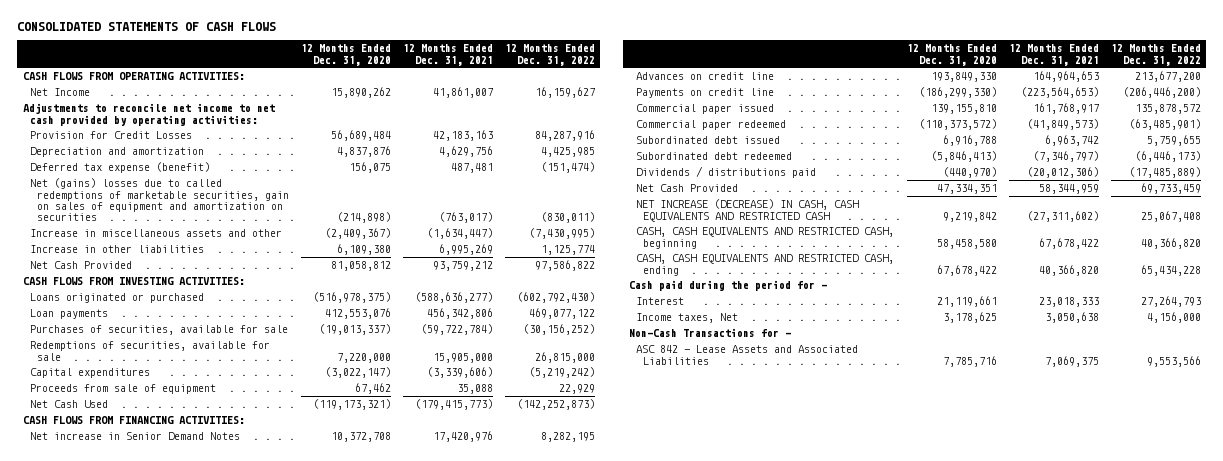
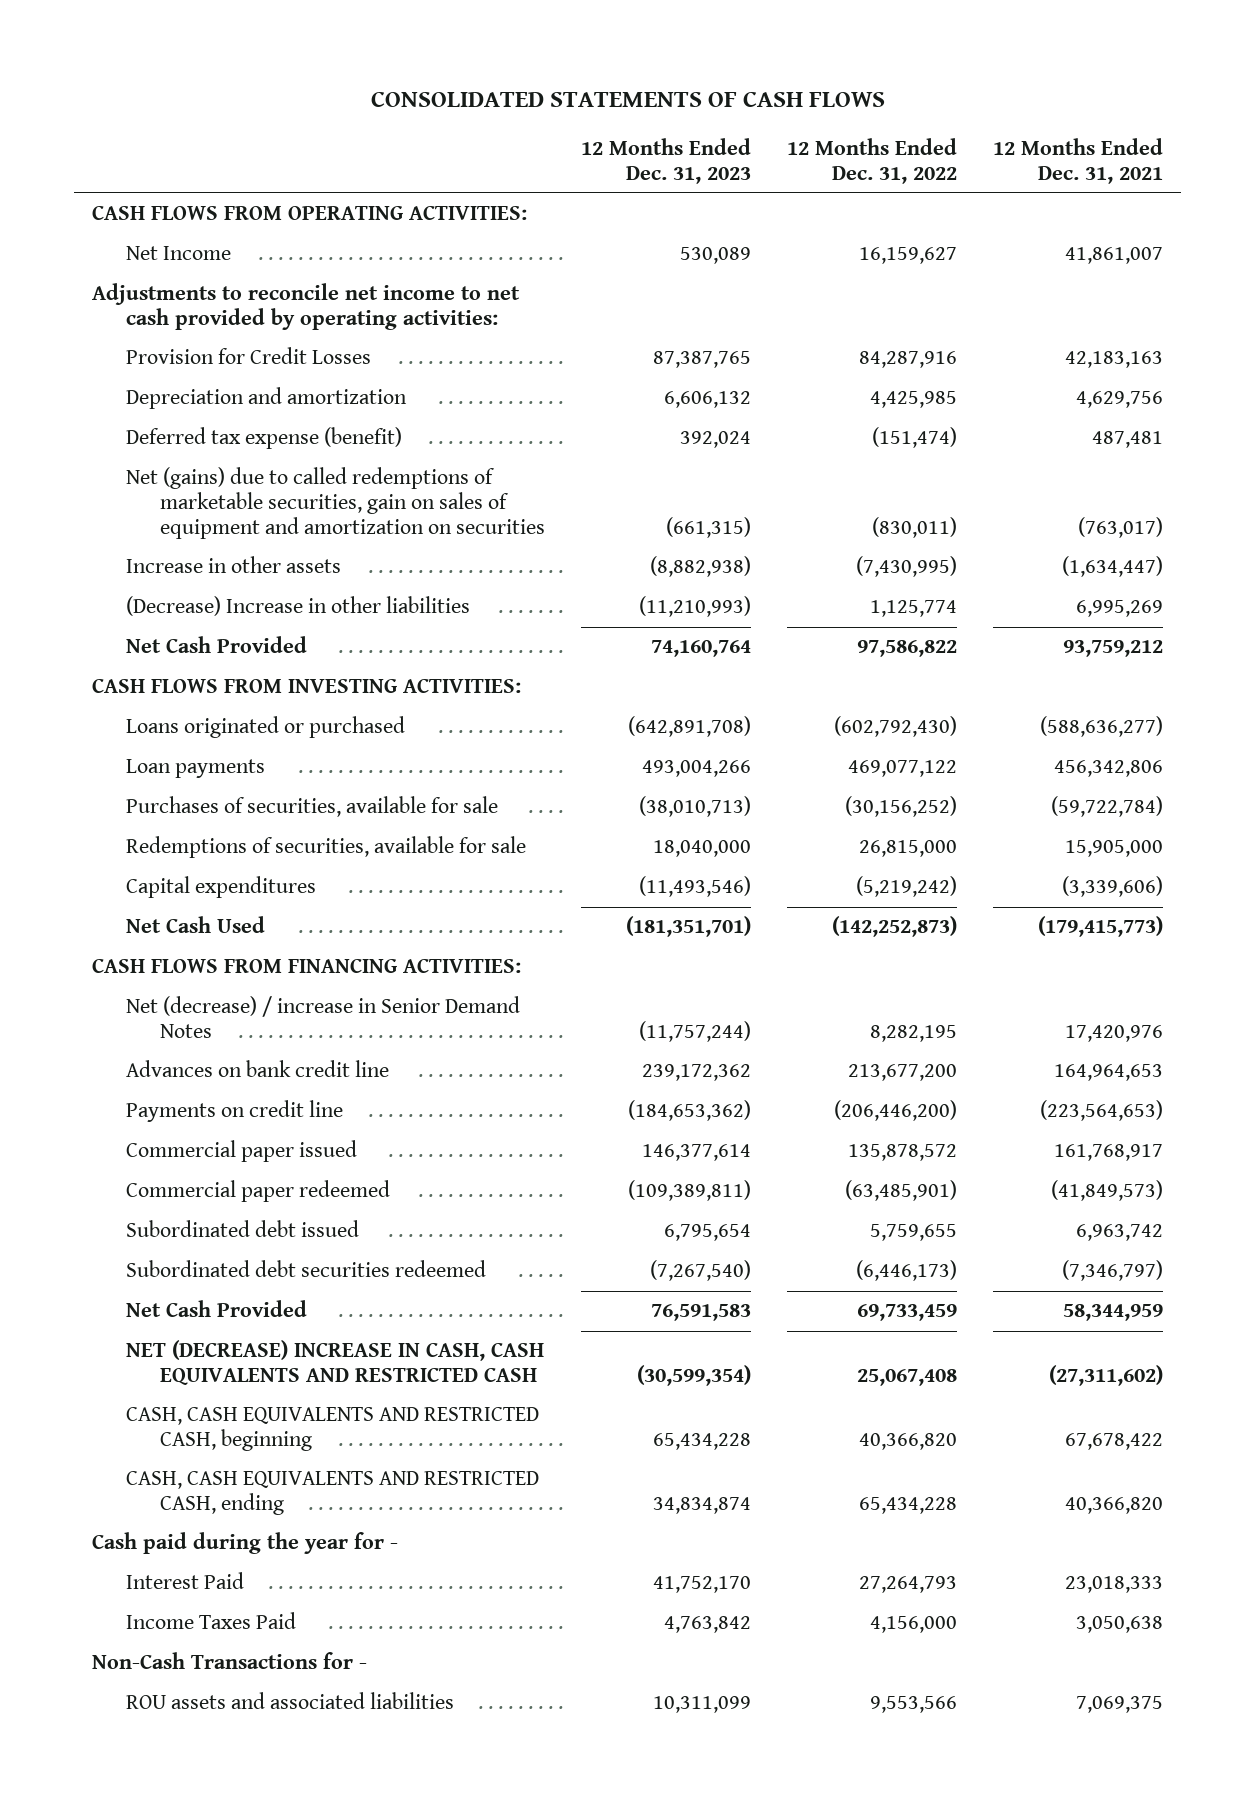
- | 12 Months Ended Dec. 31, 2020 | 12 Months Ended Dec. 31, 2021 | 12 Months Ended Dec. 31, 2022
+ | 12 Months Ended Dec. 31, 2023 | 12 Months Ended Dec. 31, 2022 | 12 Months Ended Dec. 31, 2021
- Net (gains) losses due to called redemptions of marketable securities, gain on sales of equipment and amortization on securities | (214,898) | (763,017) | (830,011)
- Increase in miscellaneous assets and other | (2,409,367) | (1,634,447) | (7,430,995)
- Increase in other liabilities | 6,109,380 | 6,995,269 | 1,125,774
+ Net (gains) due to called redemptions of marketable securities, gain on sales of equipment and amortization on securities | (661,315) | (830,011) | (763,017)
+ Increase in other assets | (8,882,938) | (7,430,995) | (1,634,447)
+ (Decrease) Increase in other liabilities | (11,210,993) | 1,125,774 | 6,995,269
- Proceeds from sale of equipment | 67,462 | 35,088 | 22,929
- Net increase in Senior Demand Notes | 10,372,708 | 17,420,976 | 8,282,195
- Advances on credit line | 193,849,330 | 164,964,653 | 213,677,200
+ Net (decrease) / increase in Senior Demand Notes | (11,757,244) | 8,282,195 | 17,420,976
+ Advances on bank credit line | 239,172,362 | 213,677,200 | 164,964,653
- Subordinated debt redeemed | (5,846,413) | (7,346,797) | (6,446,173)
- Dividends / distributions paid | (440,970) | (20,012,306) | (17,485,889)
+ Subordinated debt securities redeemed | (7,267,540) | (6,446,173) | (7,346,797)
- NET INCREASE (DECREASE) IN CASH, CASH EQUIVALENTS AND RESTRICTED CASH | 9,219,842 | (27,311,602) | 25,067,408
+ NET (DECREASE) INCREASE IN CASH, CASH EQUIVALENTS AND RESTRICTED CASH | (30,599,354) | 25,067,408 | (27,311,602)
- Cash paid during the period for -
- Interest | 21,119,661 | 23,018,333 | 27,264,793
- Income taxes, Net | 3,178,625 | 3,050,638 | 4,156,000
+ Cash paid during the year for -
+ Interest Paid | 41,752,170 | 27,264,793 | 23,018,333
+ Income Taxes Paid | 4,763,842 | 4,156,000 | 3,050,638
- ASC 842 - Lease Assets and Associated Liabilities | 7,785,716 | 7,069,375 | 9,553,566
+ ROU assets and associated liabilities | 10,311,099 | 9,553,566 | 7,069,375

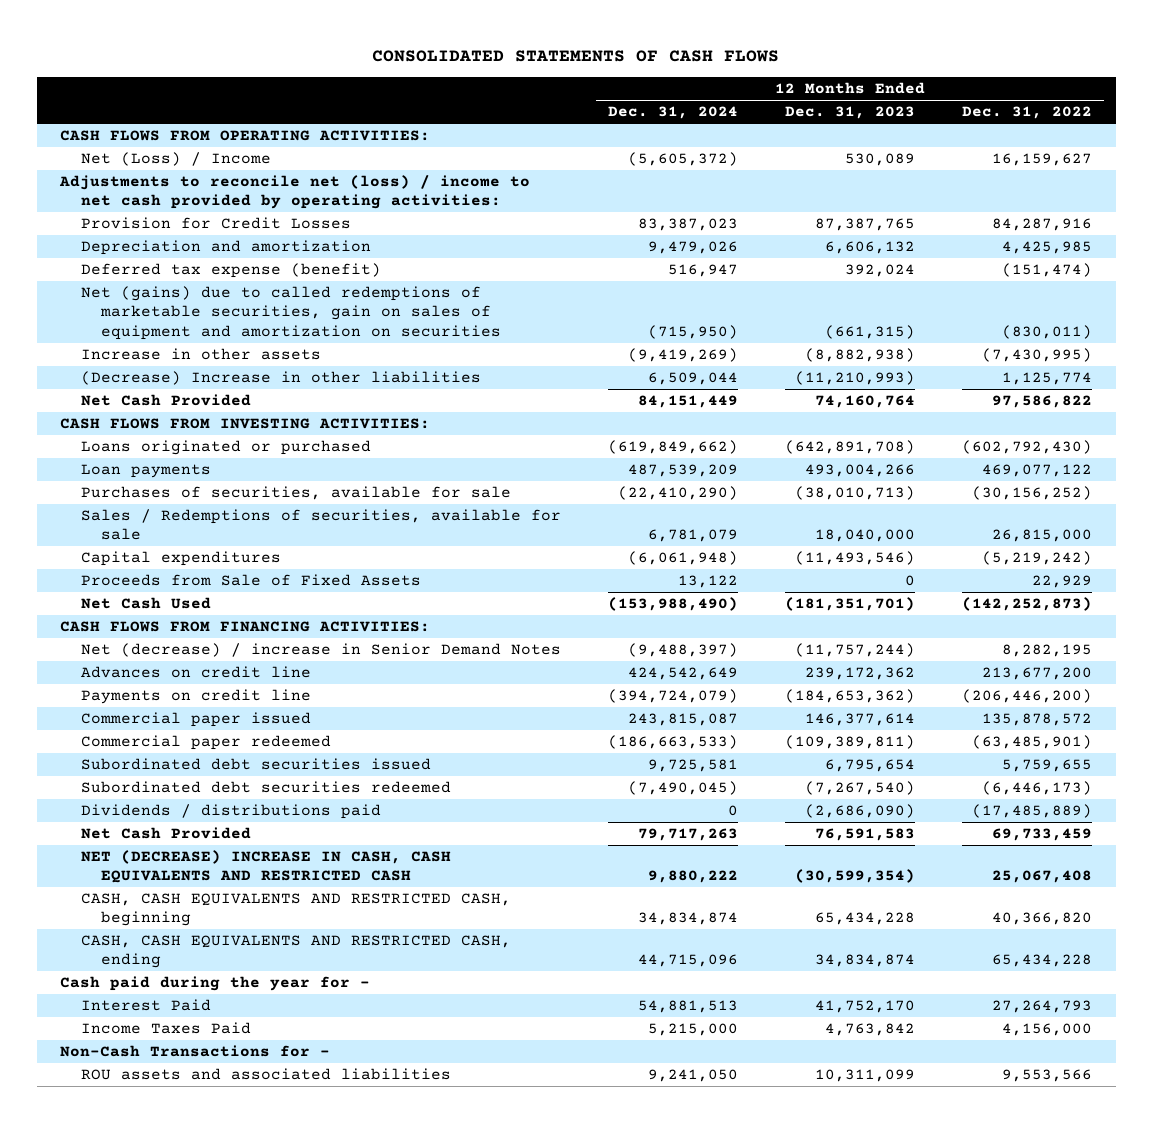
- | 12 Months Ended Dec. 31, 2023 | 12 Months Ended Dec. 31, 2022 | 12 Months Ended Dec. 31, 2021
+ | 12 Months Ended Dec. 31, 2024 | 12 Months Ended Dec. 31, 2023 | 12 Months Ended Dec. 31, 2022
- Net Income | 530,089 | 16,159,627 | 41,861,007
- Adjustments to reconcile net income to net cash provided by operating activities:
+ Net (Loss) / Income | (5,605,372) | 530,089 | 16,159,627
+ Adjustments to reconcile net (loss) / income to net cash provided by operating activities:
- Redemptions of securities, available for sale | 18,040,000 | 26,815,000 | 15,905,000
+ Sales / Redemptions of securities, available for sale | 6,781,079 | 18,040,000 | 26,815,000
+ Proceeds from Sale of Fixed Assets | 13,122 | 0 | 22,929
- Advances on bank credit line | 239,172,362 | 213,677,200 | 164,964,653
+ Advances on credit line | 424,542,649 | 239,172,362 | 213,677,200
- Subordinated debt issued | 6,795,654 | 5,759,655 | 6,963,742
+ Subordinated debt securities issued | 9,725,581 | 6,795,654 | 5,759,655
+ Dividends / distributions paid | 0 | (2,686,090) | (17,485,889)

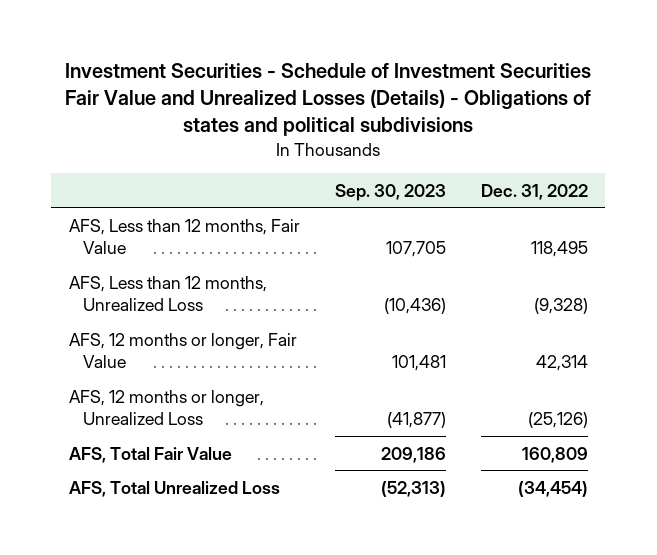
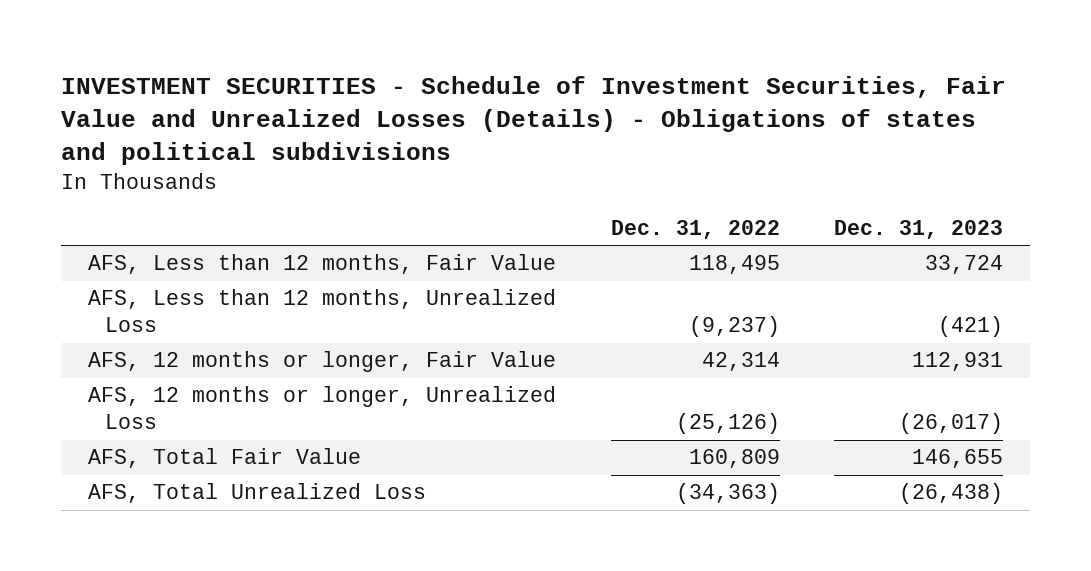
- Investment Securities - Schedule of Investment Securities Fair Value and Unrealized Losses (Details) - Obligations of states and political subdivisions
+ INVESTMENT SECURITIES - Schedule of Investment Securities, Fair Value and Unrealized Losses (Details) - Obligations of states and political subdivisions
- | Sep. 30, 2023 | Dec. 31, 2022
+ | Dec. 31, 2022 | Dec. 31, 2023
- AFS, Less than 12 months, Unrealized Loss | (10,436) | (9,328)
+ AFS, Less than 12 months, Unrealized Loss | (9,237) | (421)
- AFS, Total Unrealized Loss | (52,313) | (34,454)
+ AFS, Total Unrealized Loss | (34,363) | (26,438)

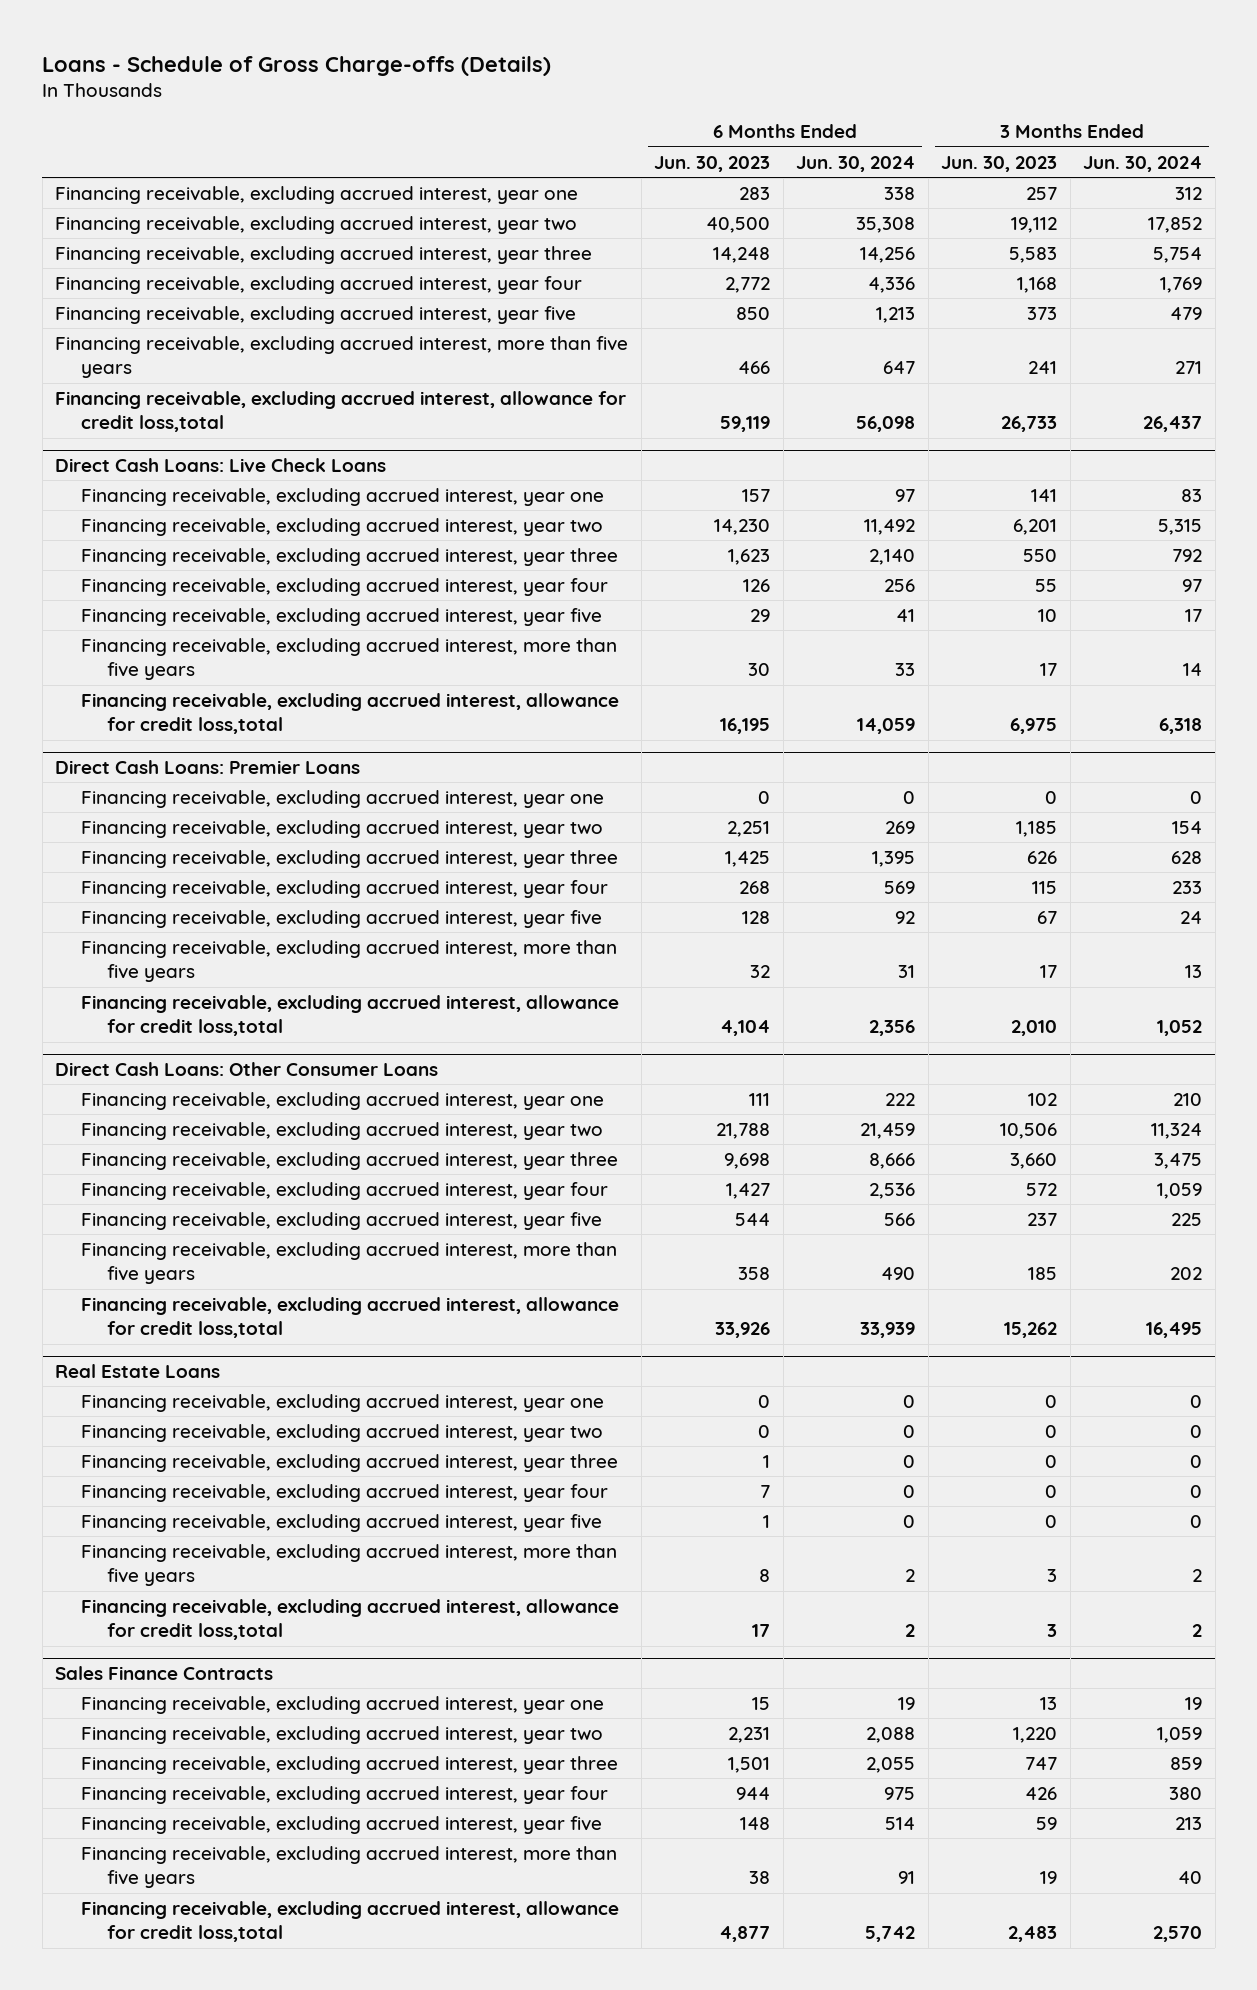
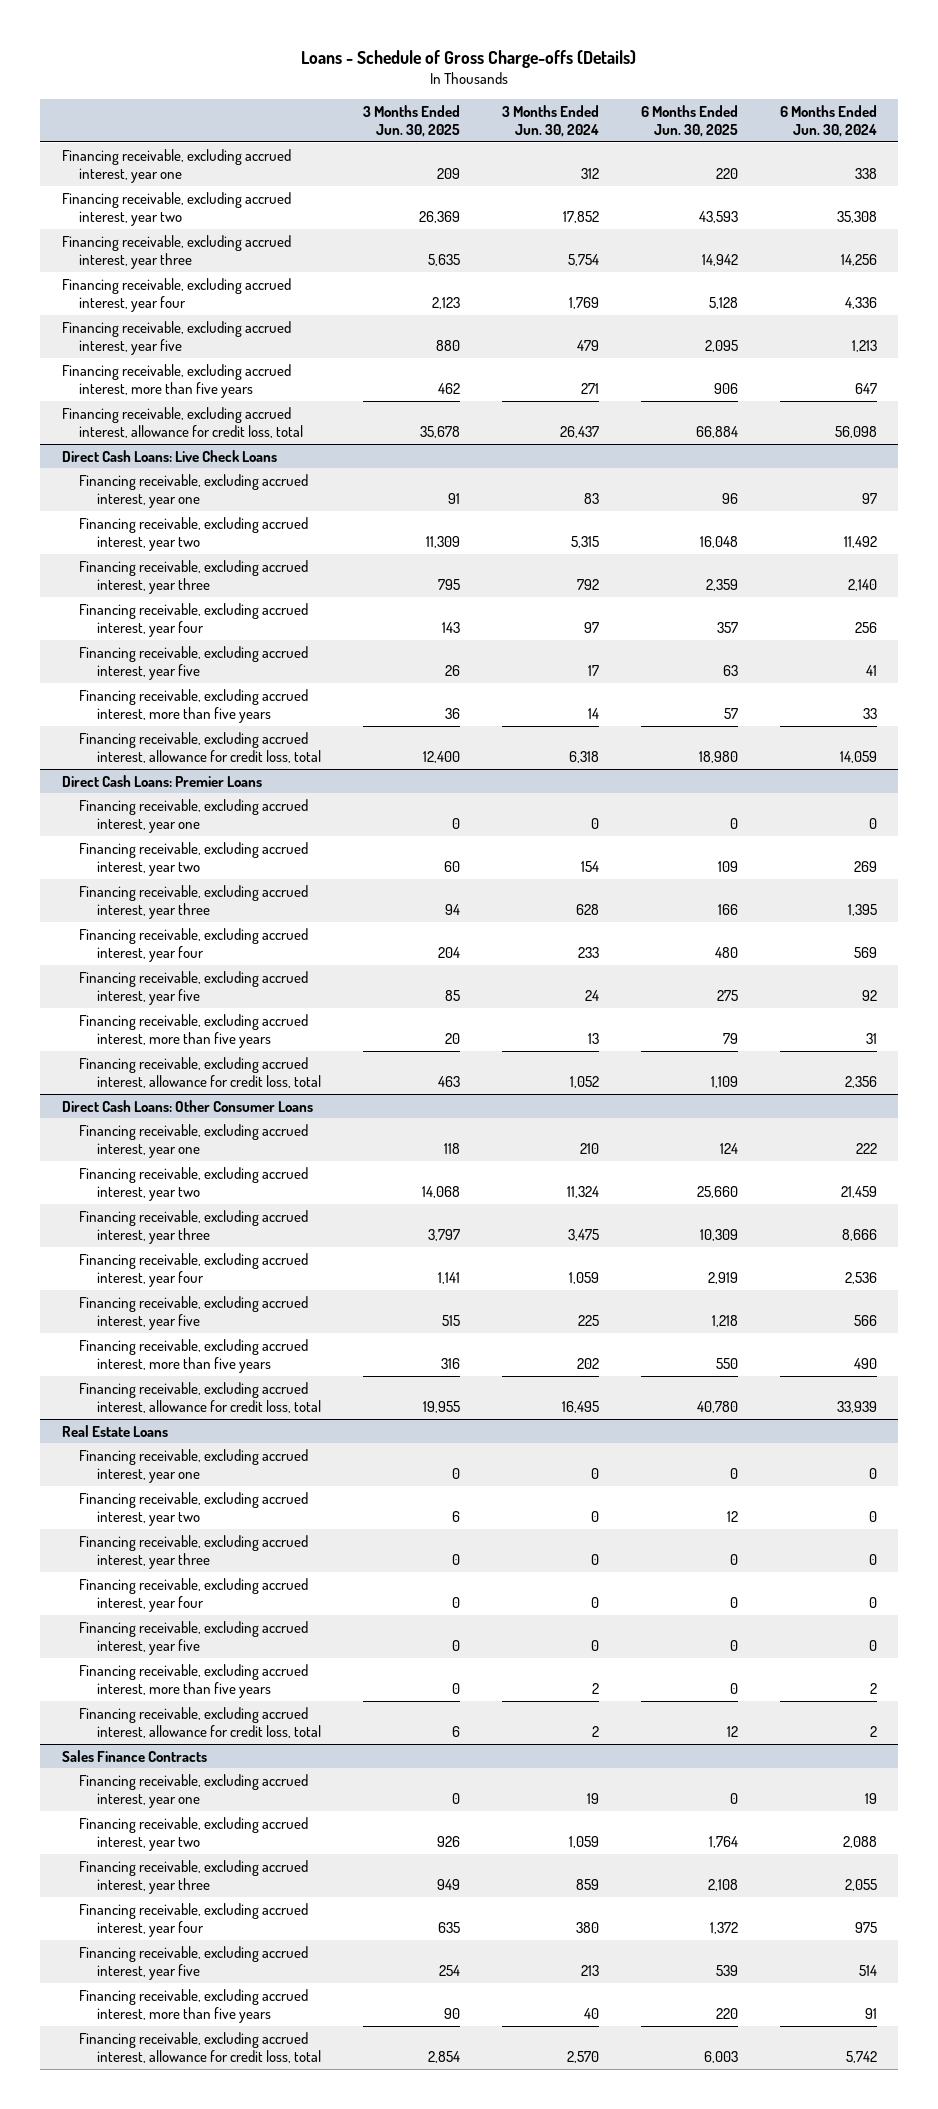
- | 6 Months Ended Jun. 30, 2023 | 6 Months Ended Jun. 30, 2024 | 3 Months Ended Jun. 30, 2023 | 3 Months Ended Jun. 30, 2024
+ | 3 Months Ended Jun. 30, 2025 | 3 Months Ended Jun. 30, 2024 | 6 Months Ended Jun. 30, 2025 | 6 Months Ended Jun. 30, 2024
- Financing receivable, excluding accrued interest, allowance for credit loss,total | 59,119 | 56,098 | 26,733 | 26,437
+ Financing receivable, excluding accrued interest, allowance for credit loss, total | 35,678 | 26,437 | 66,884 | 56,098
@ Direct Cash Loans: Live Check Loans
- Financing receivable, excluding accrued interest, allowance for credit loss,total | 16,195 | 14,059 | 6,975 | 6,318
+ Financing receivable, excluding accrued interest, allowance for credit loss, total | 12,400 | 6,318 | 18,980 | 14,059
@ Direct Cash Loans: Premier Loans
- Financing receivable, excluding accrued interest, allowance for credit loss,total | 4,104 | 2,356 | 2,010 | 1,052
+ Financing receivable, excluding accrued interest, allowance for credit loss, total | 463 | 1,052 | 1,109 | 2,356
@ Direct Cash Loans: Other Consumer Loans
- Financing receivable, excluding accrued interest, allowance for credit loss,total | 33,926 | 33,939 | 15,262 | 16,495
+ Financing receivable, excluding accrued interest, allowance for credit loss, total | 19,955 | 16,495 | 40,780 | 33,939
@ Real Estate Loans
- Financing receivable, excluding accrued interest, allowance for credit loss,total | 17 | 2 | 3 | 2
+ Financing receivable, excluding accrued interest, allowance for credit loss, total | 6 | 2 | 12 | 2
@ Sales Finance Contracts
- Financing receivable, excluding accrued interest, allowance for credit loss,total | 4,877 | 5,742 | 2,483 | 2,570
+ Financing receivable, excluding accrued interest, allowance for credit loss, total | 2,854 | 2,570 | 6,003 | 5,742

